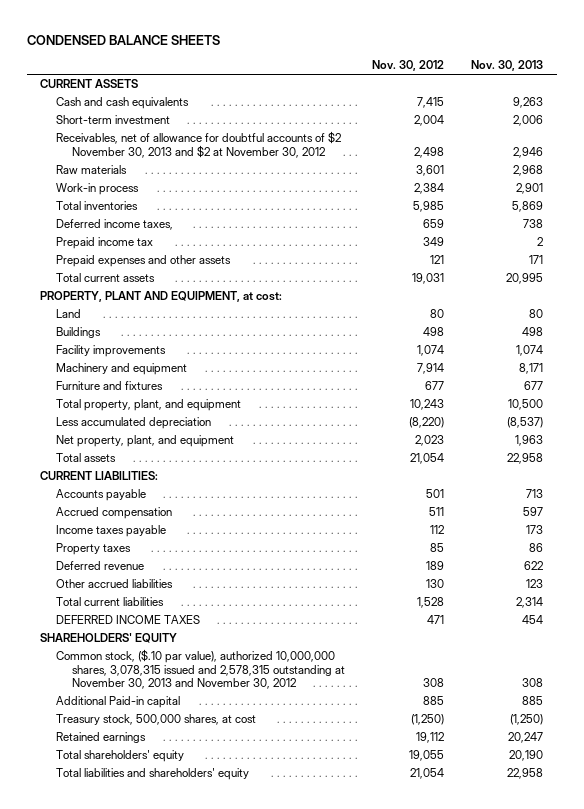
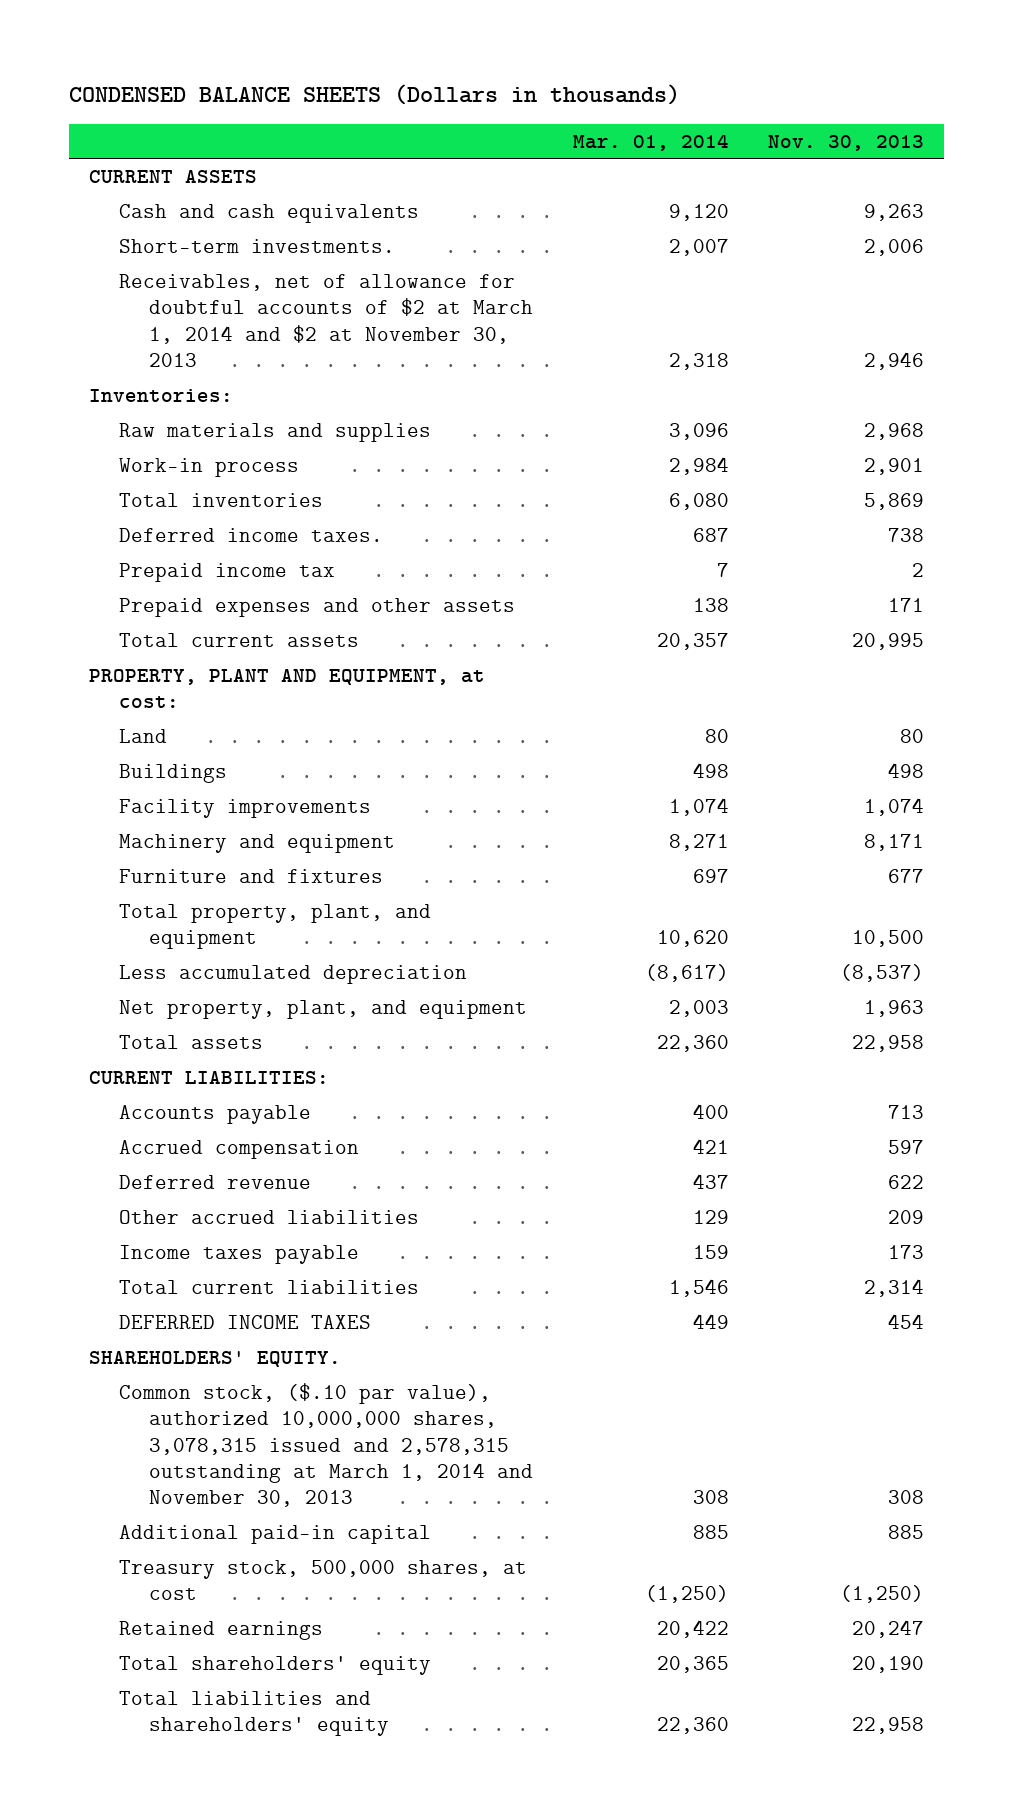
- CONDENSED BALANCE SHEETS
+ CONDENSED BALANCE SHEETS (Dollars in thousands)
- | Nov. 30, 2012 | Nov. 30, 2013
+ | Mar. 01, 2014 | Nov. 30, 2013
- Short-term investment | 2,004 | 2,006
- Receivables, net of allowance for doubtful accounts of $2 November 30, 2013 and $2 at November 30, 2012 | 2,498 | 2,946
- Raw materials | 3,601 | 2,968
+ Short-term investments. | 2,007 | 2,006
+ Receivables, net of allowance for doubtful accounts of $2 at March 1, 2014 and $2 at November 30, 2013 | 2,318 | 2,946
+ Inventories:
+ Raw materials and supplies | 3,096 | 2,968
- Deferred income taxes, | 659 | 738
+ Deferred income taxes. | 687 | 738
- Property taxes | 85 | 86
- Other accrued liabilities | 130 | 123
+ Other accrued liabilities | 129 | 209
moved down: Income taxes payable | 159 | 173
- SHAREHOLDERS' EQUITY
- Common stock, ($.10 par value), authorized 10,000,000 shares, 3,078,315 issued and 2,578,315 outstanding at November 30, 2013 and November 30, 2012 | 308 | 308
- Additional Paid-in capital | 885 | 885
+ SHAREHOLDERS' EQUITY.
+ Common stock, ($.10 par value), authorized 10,000,000 shares, 3,078,315 issued and 2,578,315 outstanding at March 1, 2014 and November 30, 2013 | 308 | 308
+ Additional paid-in capital | 885 | 885

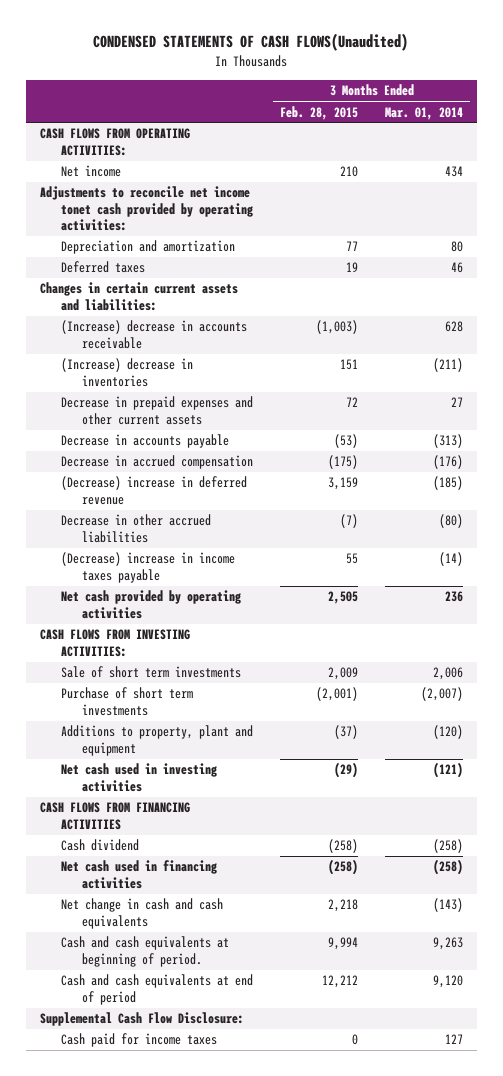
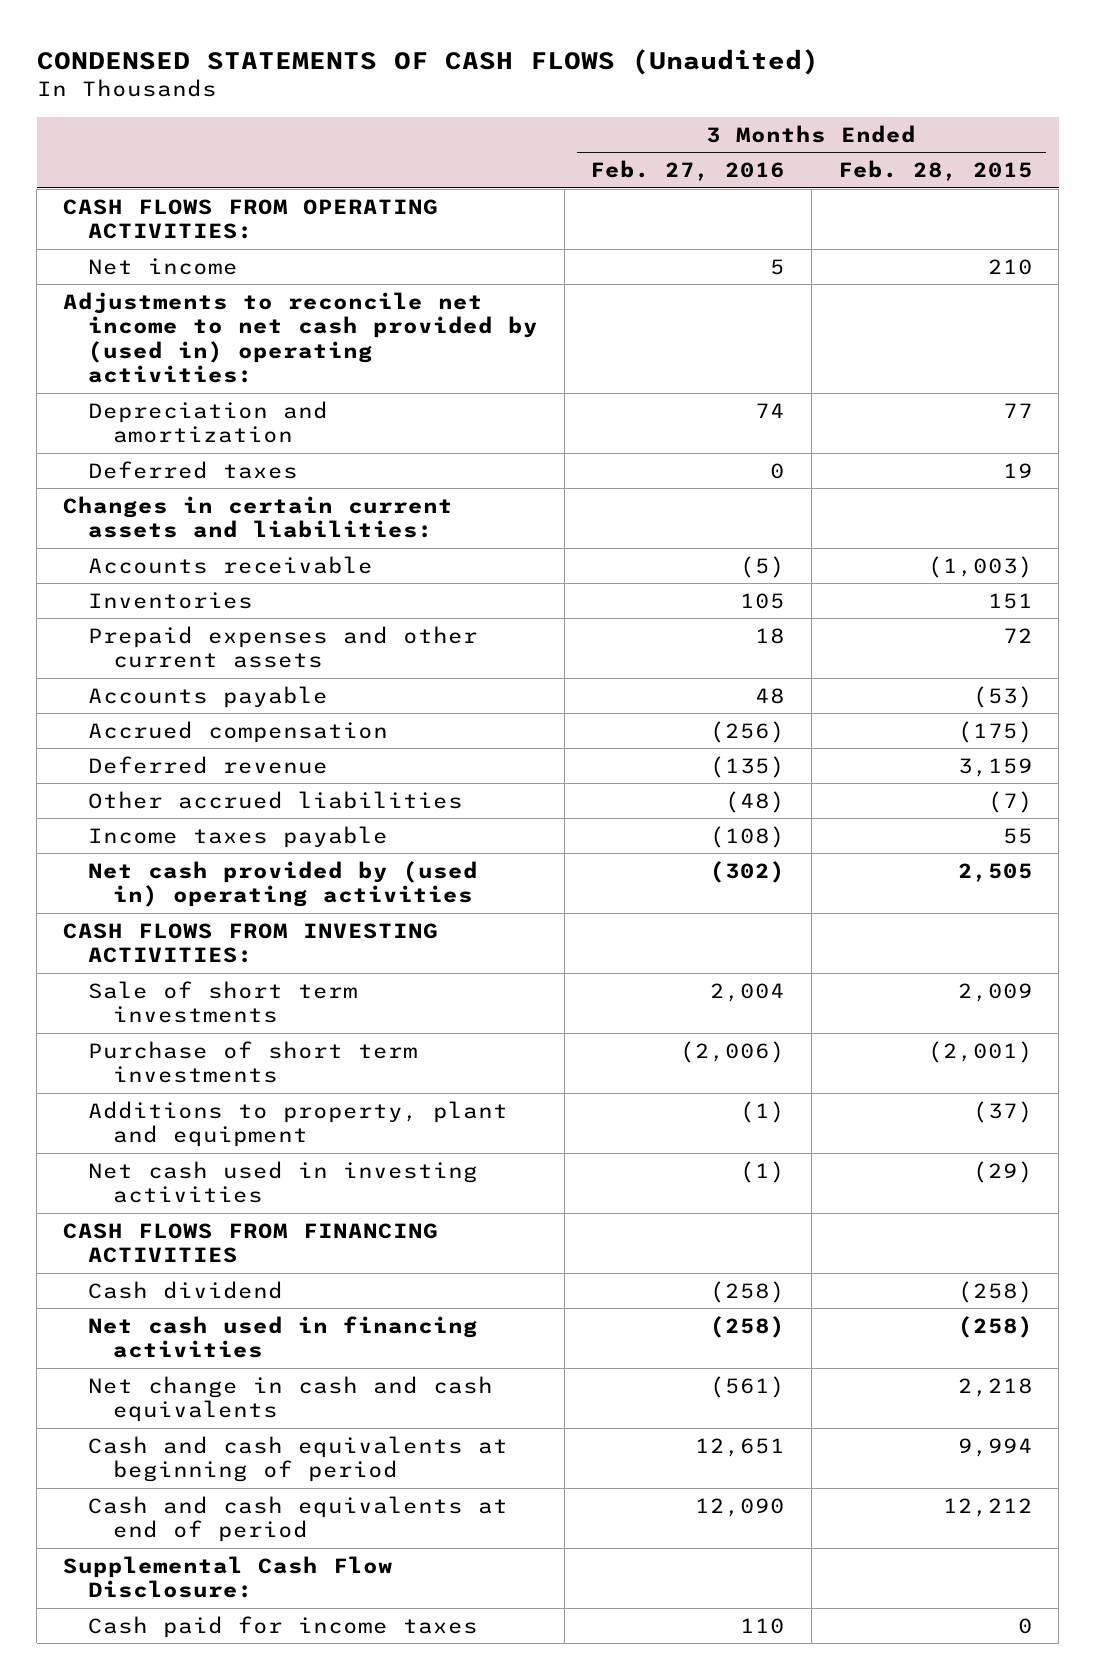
- CONDENSED STATEMENTS OF CASH FLOWS(Unaudited)
+ CONDENSED STATEMENTS OF CASH FLOWS (Unaudited)
- | 3 Months Ended Feb. 28, 2015 | 3 Months Ended Mar. 01, 2014
+ | 3 Months Ended Feb. 27, 2016 | 3 Months Ended Feb. 28, 2015
- Adjustments to reconcile net income tonet cash provided by operating activities:
+ Adjustments to reconcile net income to net cash provided by (used in) operating activities:
- (Increase) decrease in accounts receivable | (1,003) | 628
- (Increase) decrease in inventories | 151 | (211)
- Decrease in prepaid expenses and other current assets | 72 | 27
- Decrease in accounts payable | (53) | (313)
- Decrease in accrued compensation | (175) | (176)
- (Decrease) increase in deferred revenue | 3,159 | (185)
- Decrease in other accrued liabilities | (7) | (80)
- (Decrease) increase in income taxes payable | 55 | (14)
- Net cash provided by operating activities | 2,505 | 236
+ Accounts receivable | (5) | (1,003)
+ Inventories | 105 | 151
+ Prepaid expenses and other current assets | 18 | 72
+ Accounts payable | 48 | (53)
+ Accrued compensation | (256) | (175)
+ Deferred revenue | (135) | 3,159
+ Other accrued liabilities | (48) | (7)
+ Income taxes payable | (108) | 55
+ Net cash provided by (used in) operating activities | (302) | 2,505
- Cash and cash equivalents at beginning of period. | 9,994 | 9,263
+ Cash and cash equivalents at beginning of period | 12,651 | 9,994

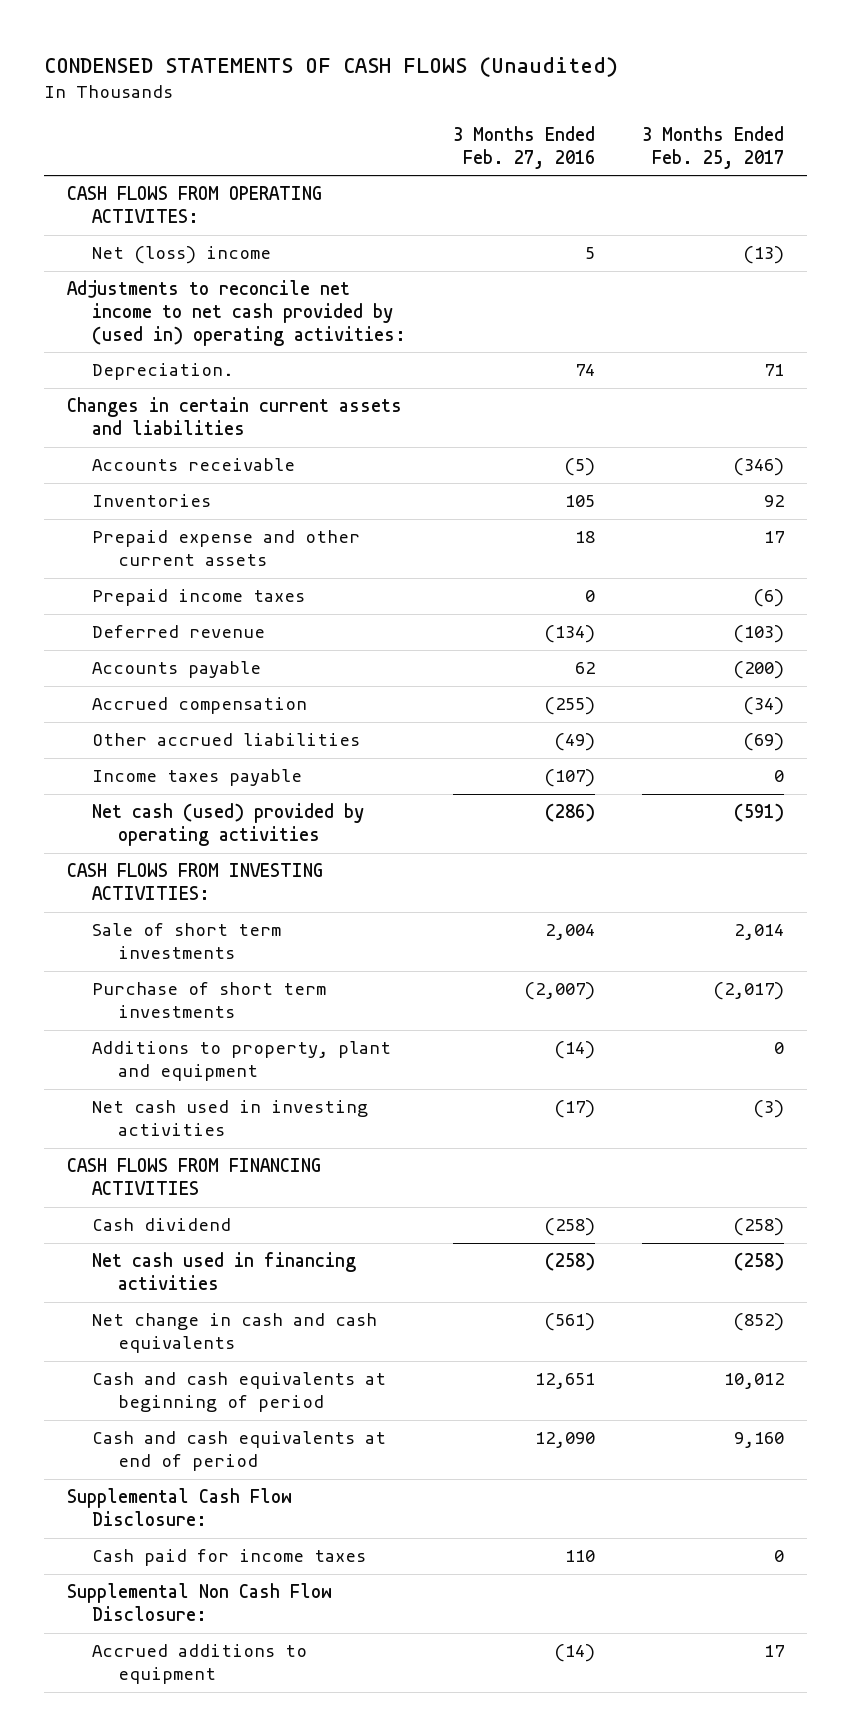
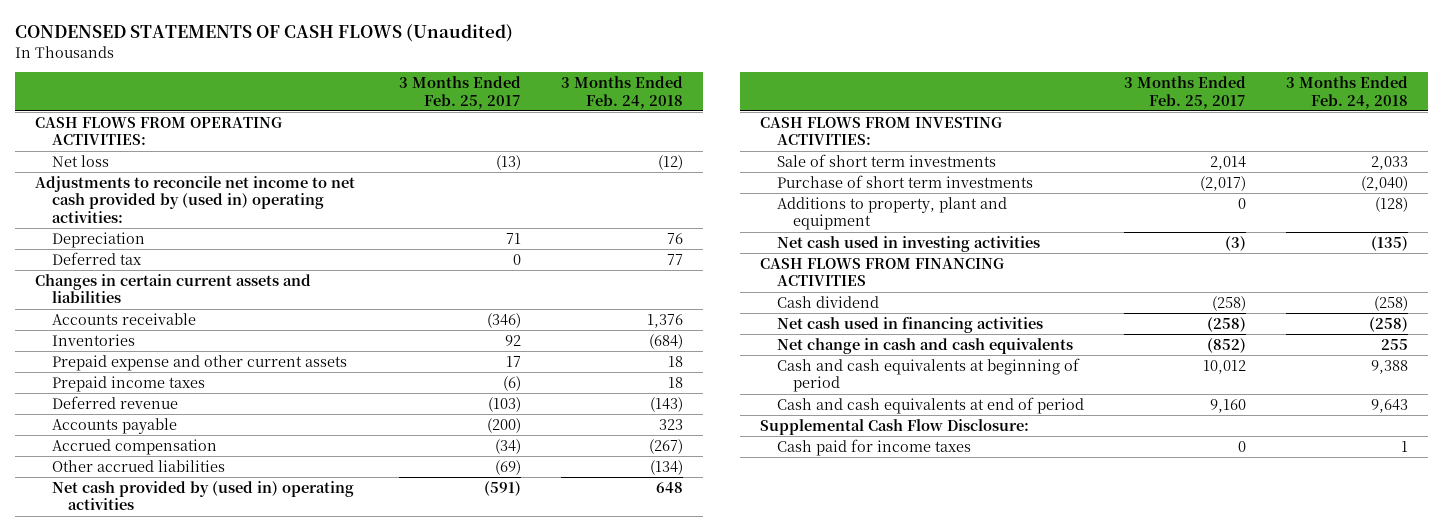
- | 3 Months Ended Feb. 27, 2016 | 3 Months Ended Feb. 25, 2017
+ | 3 Months Ended Feb. 25, 2017 | 3 Months Ended Feb. 24, 2018
- CASH FLOWS FROM OPERATING ACTIVITES:
- Net (loss) income | 5 | (13)
+ CASH FLOWS FROM OPERATING ACTIVITIES:
+ Net loss | (13) | (12)
- Depreciation. | 74 | 71
+ Depreciation | 71 | 76
+ Deferred tax | 0 | 77
- Income taxes payable | (107) | 0
- Net cash (used) provided by operating activities | (286) | (591)
+ Net cash provided by (used in) operating activities | (591) | 648
- Supplemental Non Cash Flow Disclosure:
- Accrued additions to equipment | (14) | 17

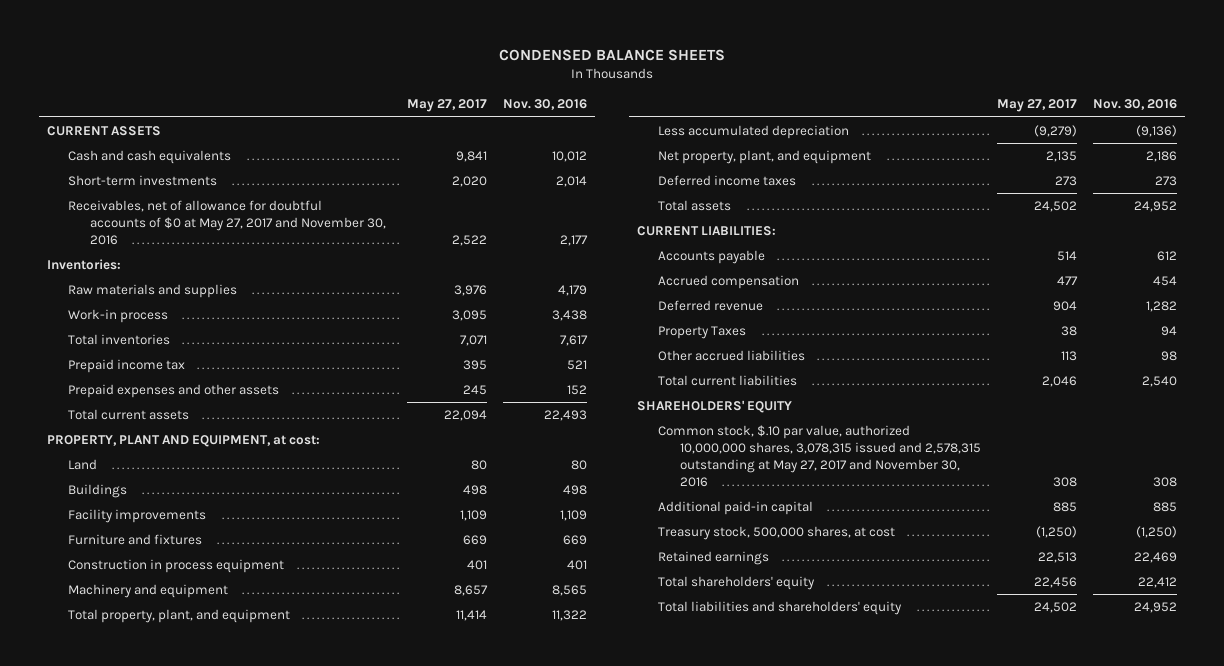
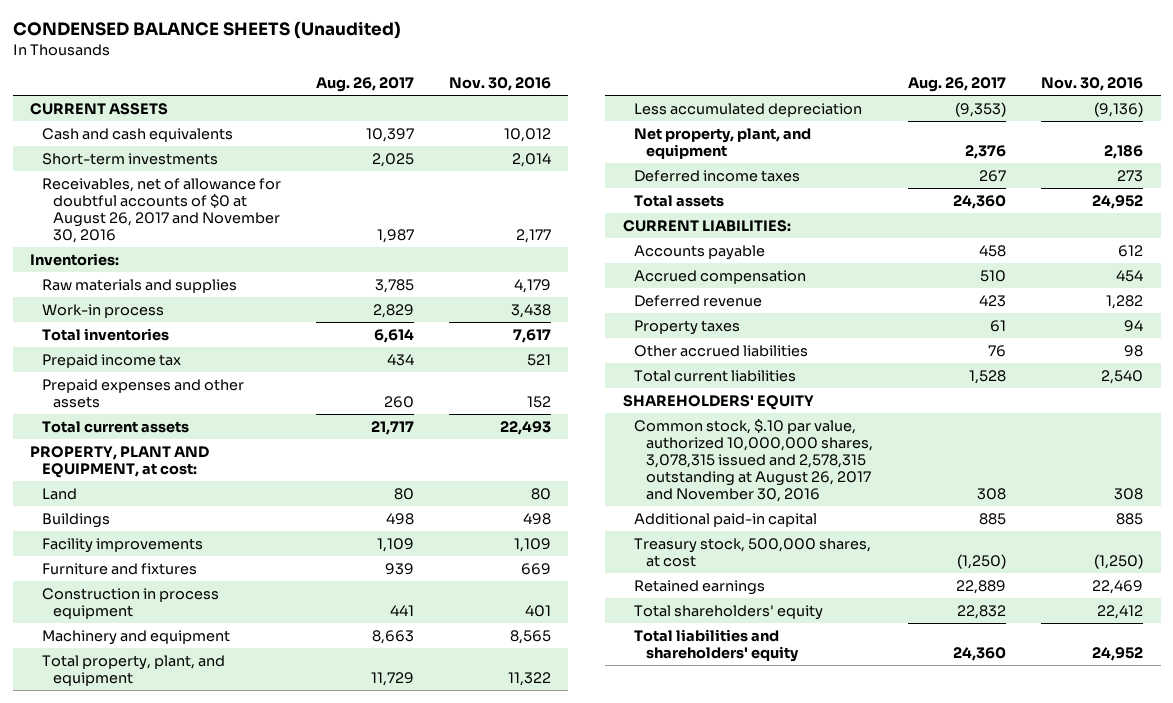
- CONDENSED BALANCE SHEETS
+ CONDENSED BALANCE SHEETS (Unaudited)
- | May 27, 2017 | Nov. 30, 2016
+ | Aug. 26, 2017 | Nov. 30, 2016
- Receivables, net of allowance for doubtful accounts of $0 at May 27, 2017 and November 30, 2016 | 2,522 | 2,177
+ Receivables, net of allowance for doubtful accounts of $0 at August 26, 2017 and November 30, 2016 | 1,987 | 2,177
- Property Taxes | 38 | 94
+ Property taxes | 61 | 94
- Common stock, $.10 par value, authorized 10,000,000 shares, 3,078,315 issued and 2,578,315 outstanding at May 27, 2017 and November 30, 2016 | 308 | 308
+ Common stock, $.10 par value, authorized 10,000,000 shares, 3,078,315 issued and 2,578,315 outstanding at August 26, 2017 and November 30, 2016 | 308 | 308

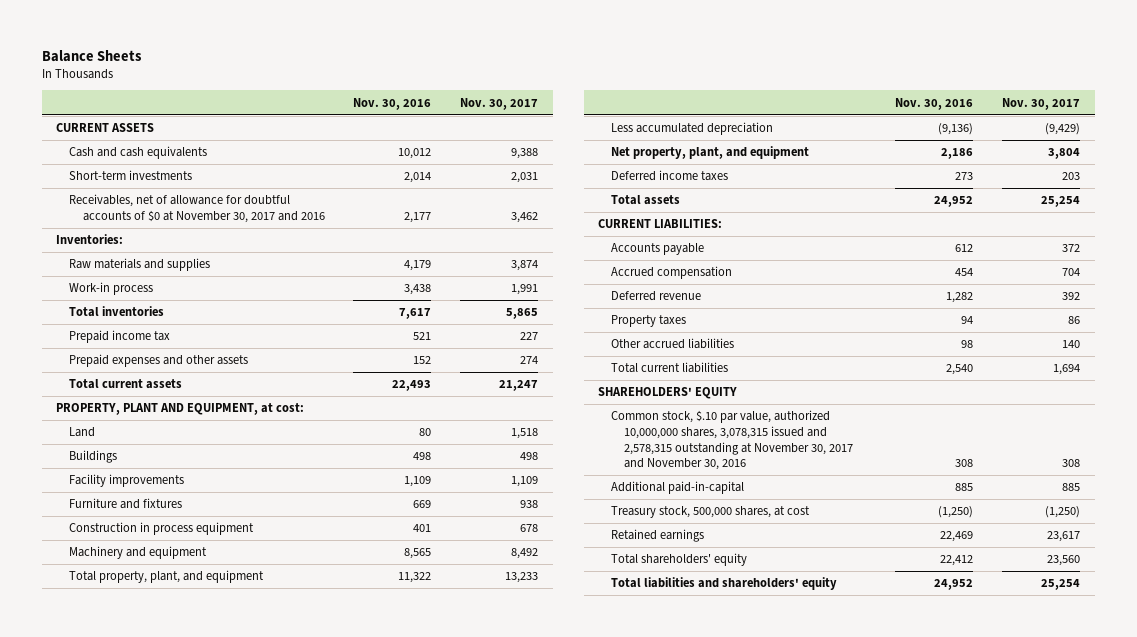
- CONDENSED BALANCE SHEETS (Unaudited)
+ Balance Sheets
- | Aug. 26, 2017 | Nov. 30, 2016
+ | Nov. 30, 2016 | Nov. 30, 2017
- Receivables, net of allowance for doubtful accounts of $0 at August 26, 2017 and November 30, 2016 | 1,987 | 2,177
+ Receivables, net of allowance for doubtful accounts of $0 at November 30, 2017 and 2016 | 2,177 | 3,462
- Common stock, $.10 par value, authorized 10,000,000 shares, 3,078,315 issued and 2,578,315 outstanding at August 26, 2017 and November 30, 2016 | 308 | 308
- Additional paid-in capital | 885 | 885
+ Common stock, $.10 par value, authorized 10,000,000 shares, 3,078,315 issued and 2,578,315 outstanding at November 30, 2017 and November 30, 2016 | 308 | 308
+ Additional paid-in-capital | 885 | 885

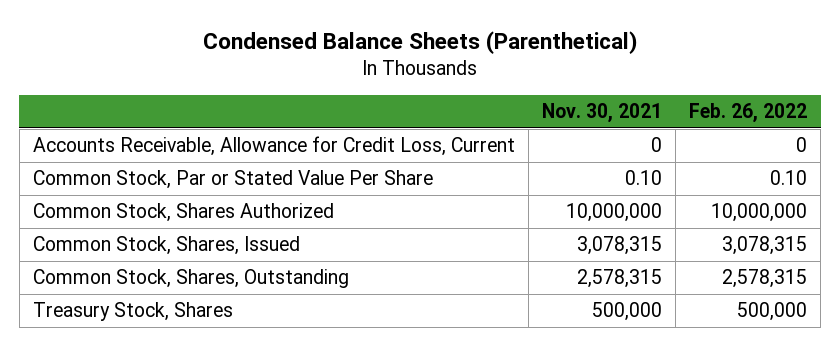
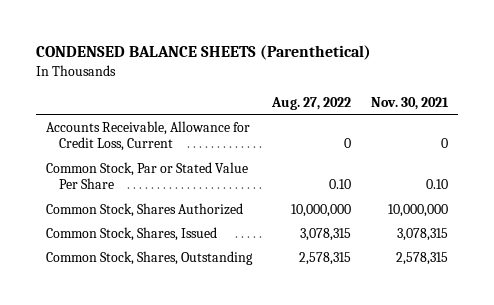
- Condensed Balance Sheets (Parenthetical)
+ CONDENSED BALANCE SHEETS (Parenthetical)
- | Nov. 30, 2021 | Feb. 26, 2022
+ | Aug. 27, 2022 | Nov. 30, 2021
- Treasury Stock, Shares | 500,000 | 500,000

